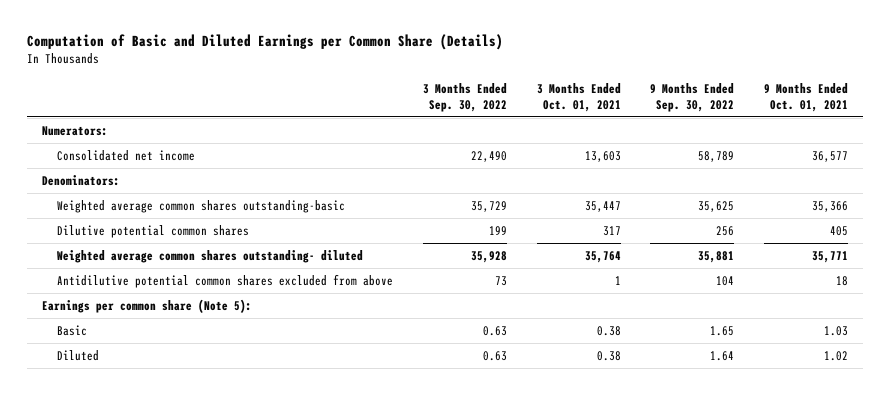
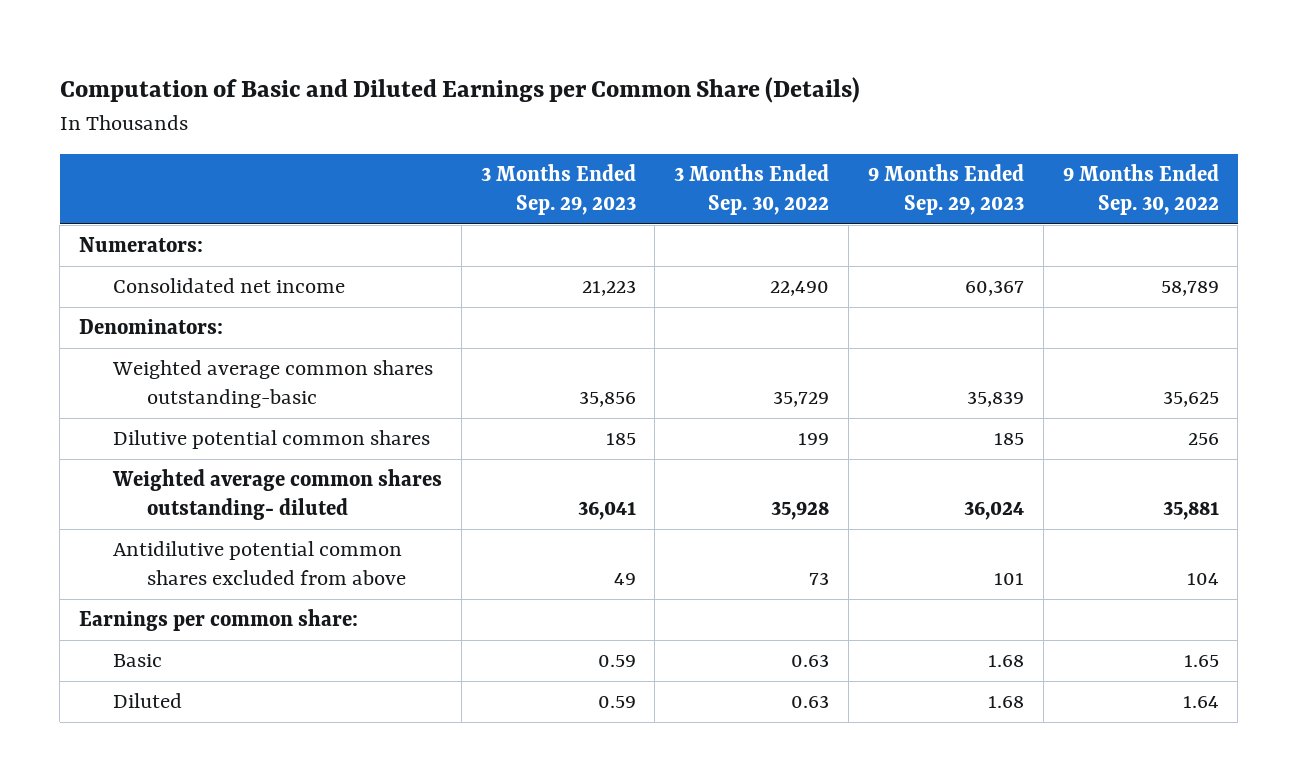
- | 3 Months Ended Sep. 30, 2022 | 3 Months Ended Oct. 01, 2021 | 9 Months Ended Sep. 30, 2022 | 9 Months Ended Oct. 01, 2021
+ | 3 Months Ended Sep. 29, 2023 | 3 Months Ended Sep. 30, 2022 | 9 Months Ended Sep. 29, 2023 | 9 Months Ended Sep. 30, 2022
- Earnings per common share (Note 5):
+ Earnings per common share:

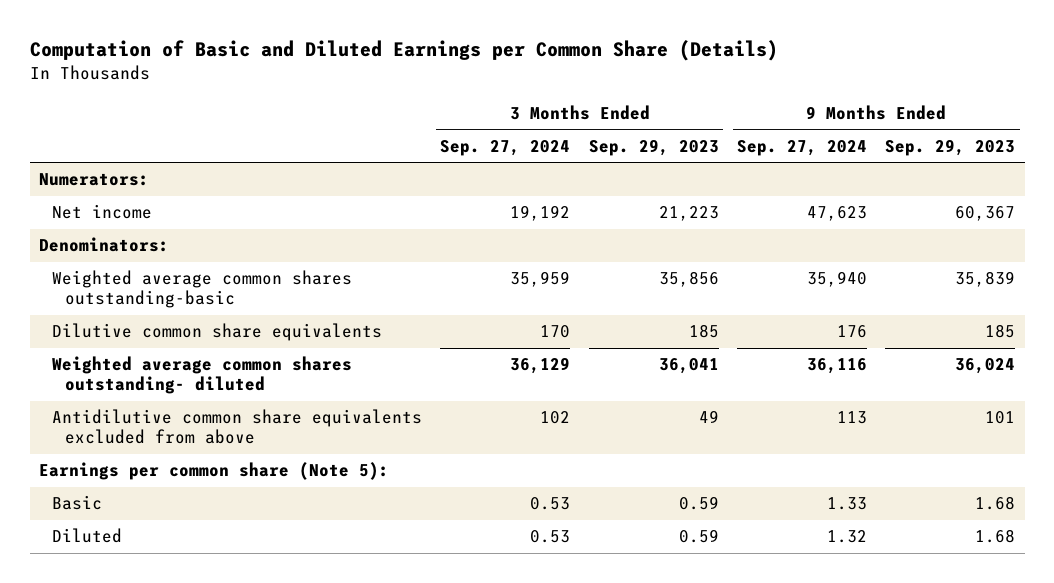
- | 3 Months Ended Sep. 29, 2023 | 3 Months Ended Sep. 30, 2022 | 9 Months Ended Sep. 29, 2023 | 9 Months Ended Sep. 30, 2022
+ | 3 Months Ended Sep. 27, 2024 | 3 Months Ended Sep. 29, 2023 | 9 Months Ended Sep. 27, 2024 | 9 Months Ended Sep. 29, 2023
- Consolidated net income | 21,223 | 22,490 | 60,367 | 58,789
+ Net income | 19,192 | 21,223 | 47,623 | 60,367
- Dilutive potential common shares | 185 | 199 | 185 | 256
+ Dilutive common share equivalents | 170 | 185 | 176 | 185
- Antidilutive potential common shares excluded from above | 49 | 73 | 101 | 104
- Earnings per common share:
+ Antidilutive common share equivalents excluded from above | 102 | 49 | 113 | 101
+ Earnings per common share (Note 5):

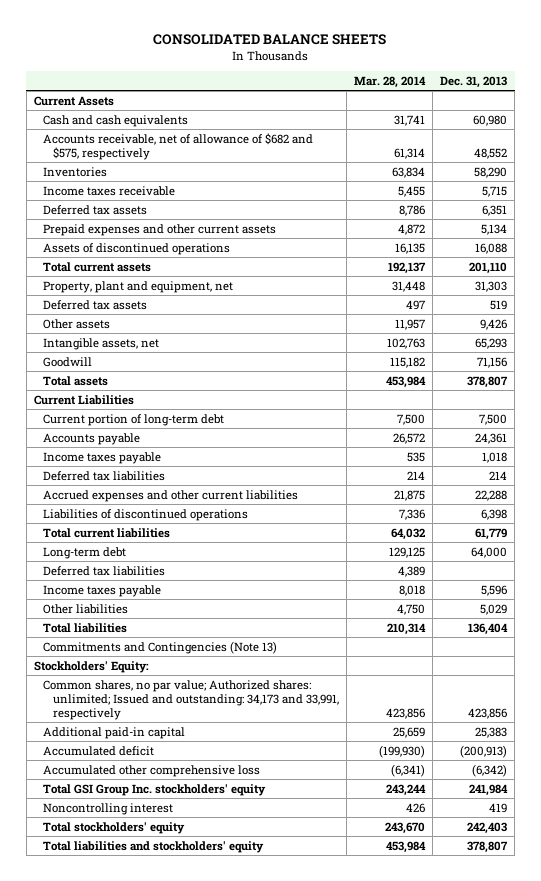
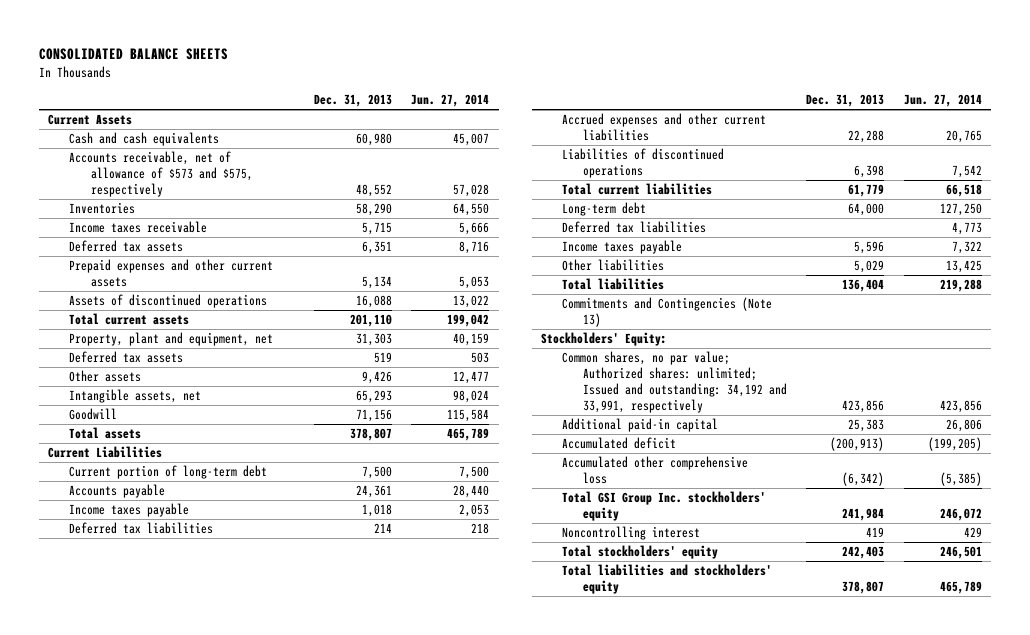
- | Mar. 28, 2014 | Dec. 31, 2013
+ | Dec. 31, 2013 | Jun. 27, 2014
- Accounts receivable, net of allowance of $682 and $575, respectively | 61,314 | 48,552
+ Accounts receivable, net of allowance of $573 and $575, respectively | 48,552 | 57,028
- Common shares, no par value; Authorized shares: unlimited; Issued and outstanding: 34,173 and 33,991, respectively | 423,856 | 423,856
+ Common shares, no par value; Authorized shares: unlimited; Issued and outstanding: 34,192 and 33,991, respectively | 423,856 | 423,856

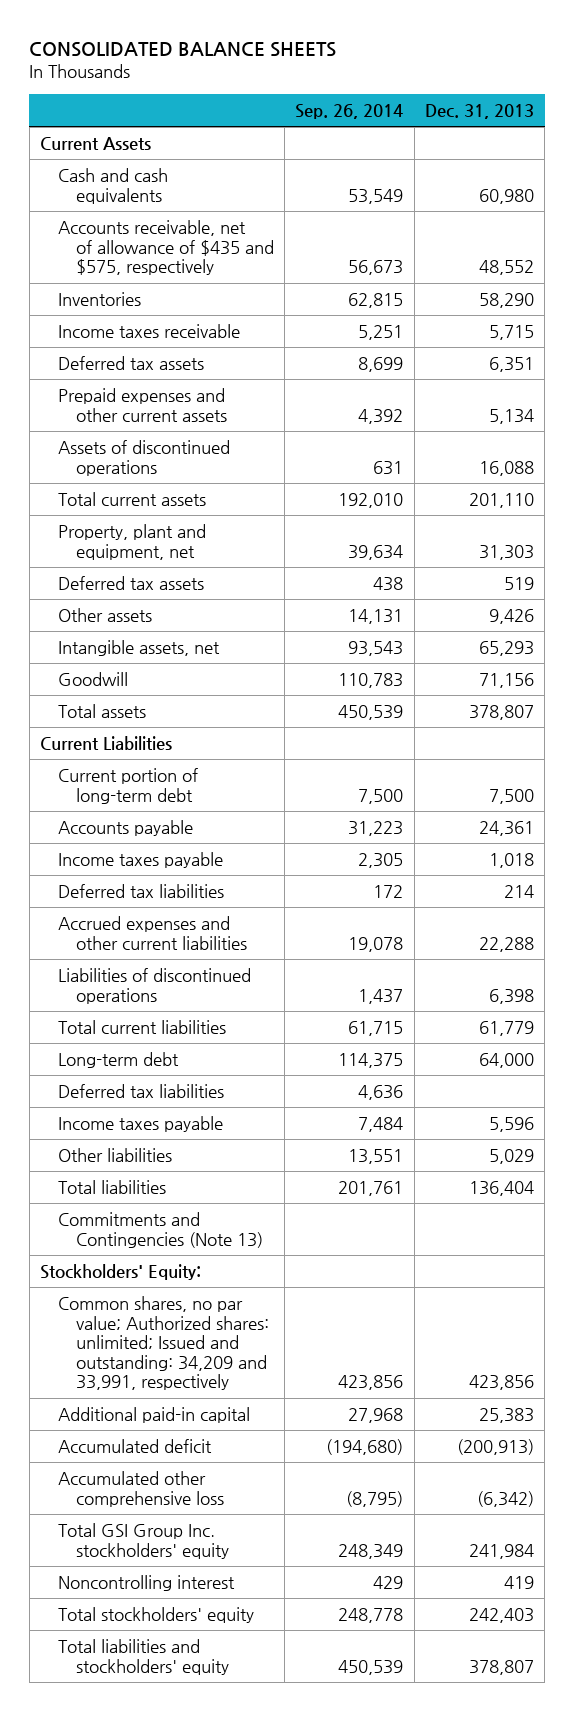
- | Dec. 31, 2013 | Jun. 27, 2014
+ | Sep. 26, 2014 | Dec. 31, 2013
- Accounts receivable, net of allowance of $573 and $575, respectively | 48,552 | 57,028
+ Accounts receivable, net of allowance of $435 and $575, respectively | 56,673 | 48,552
- Common shares, no par value; Authorized shares: unlimited; Issued and outstanding: 34,192 and 33,991, respectively | 423,856 | 423,856
+ Common shares, no par value; Authorized shares: unlimited; Issued and outstanding: 34,209 and 33,991, respectively | 423,856 | 423,856

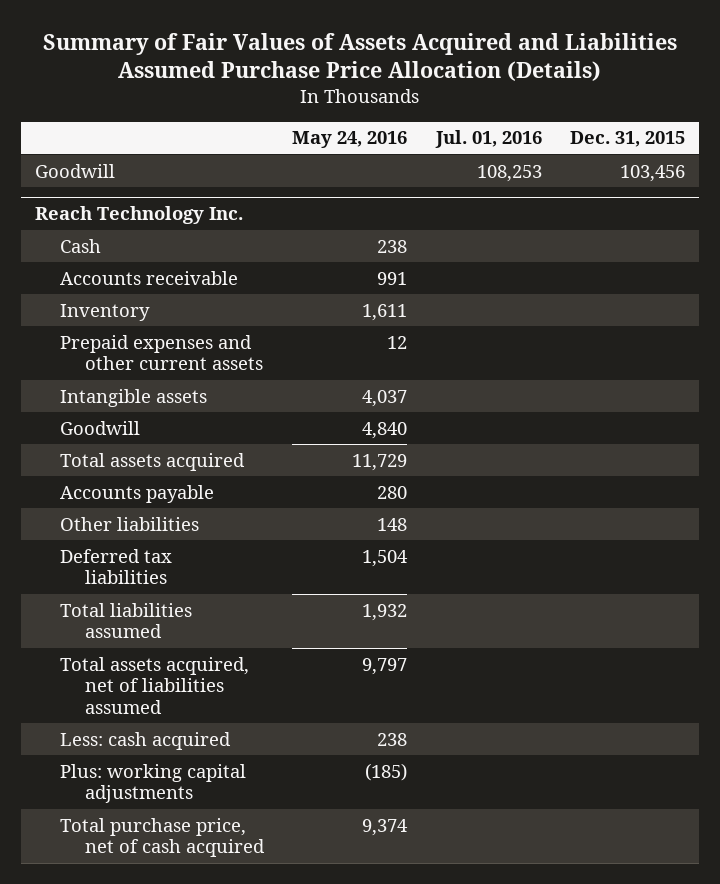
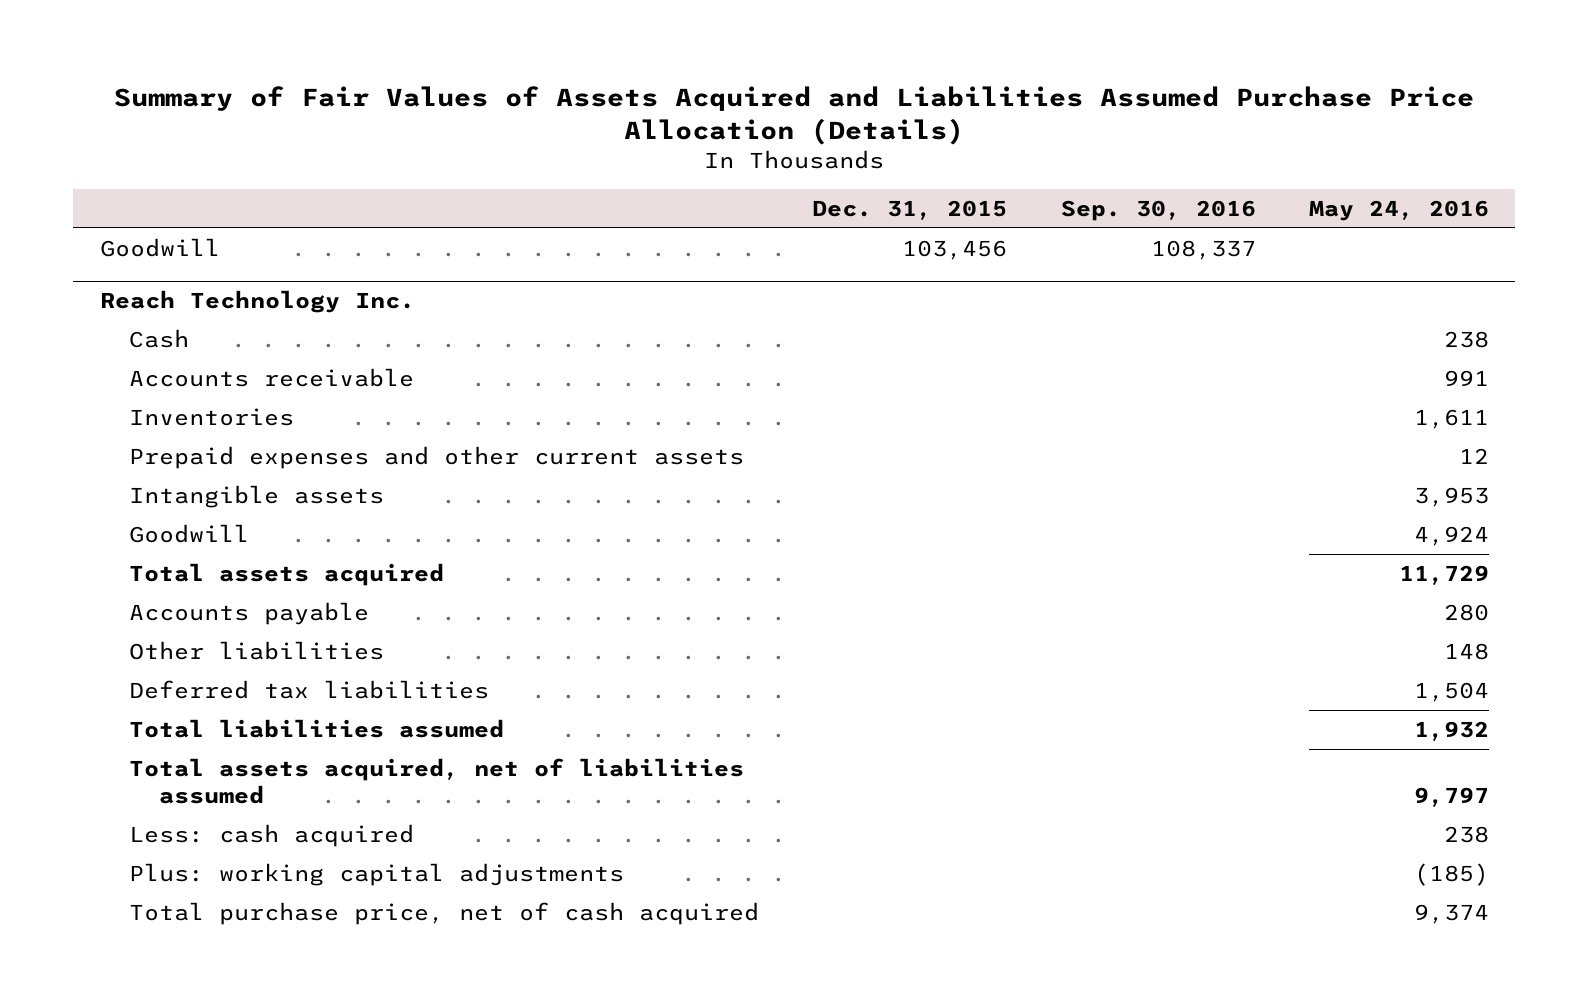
- | May 24, 2016 | Jul. 01, 2016 | Dec. 31, 2015
+ | Dec. 31, 2015 | Sep. 30, 2016 | May 24, 2016
@ Reach Technology Inc.
- Inventory | 1,611 | |
+ Inventories | | | 1,611
- Intangible assets | 4,037 | |
- Goodwill | 4,840 | |
+ Intangible assets | | | 3,953
+ Goodwill | | | 4,924

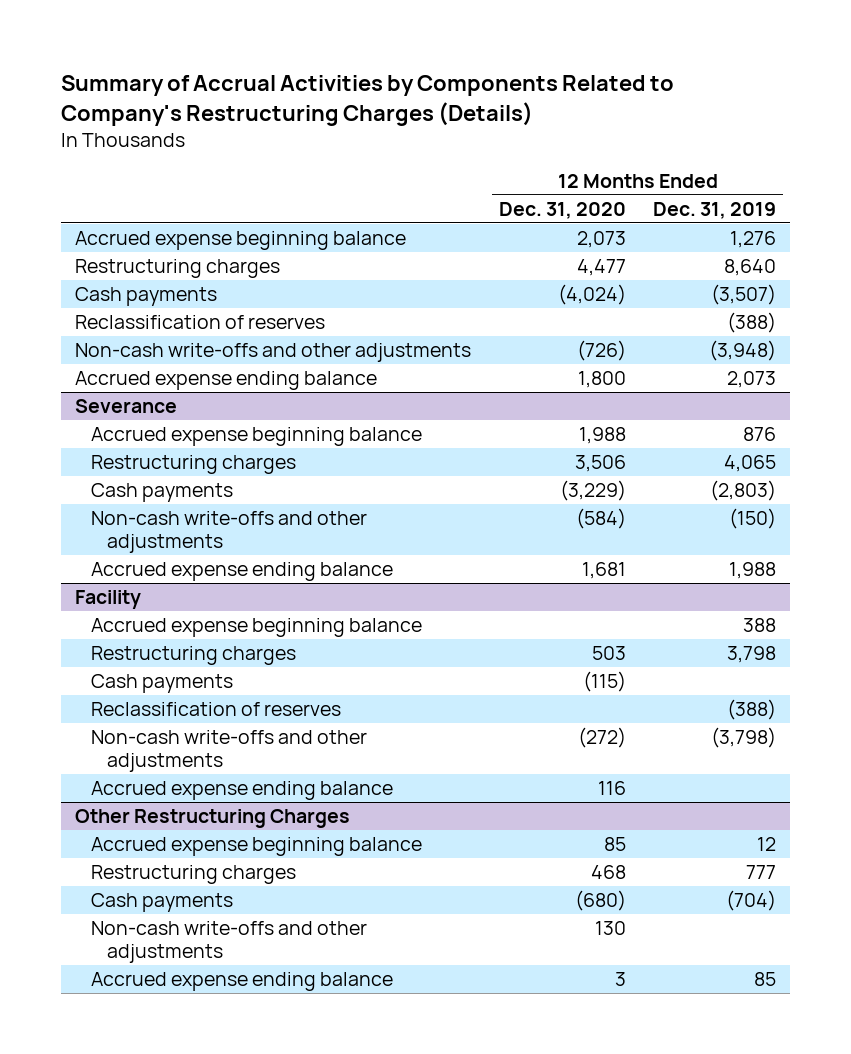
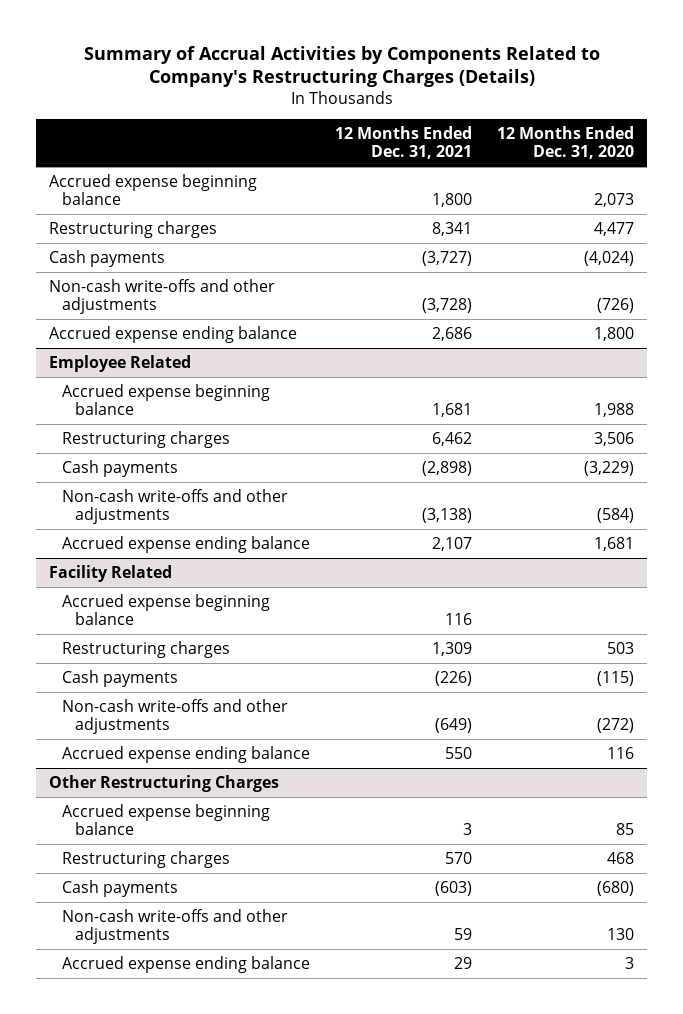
- | 12 Months Ended Dec. 31, 2020 | 12 Months Ended Dec. 31, 2019
+ | 12 Months Ended Dec. 31, 2021 | 12 Months Ended Dec. 31, 2020
- Reclassification of reserves | | (388)
- Severance
+ Employee Related
- Facility
+ Facility Related
- Reclassification of reserves | | (388)

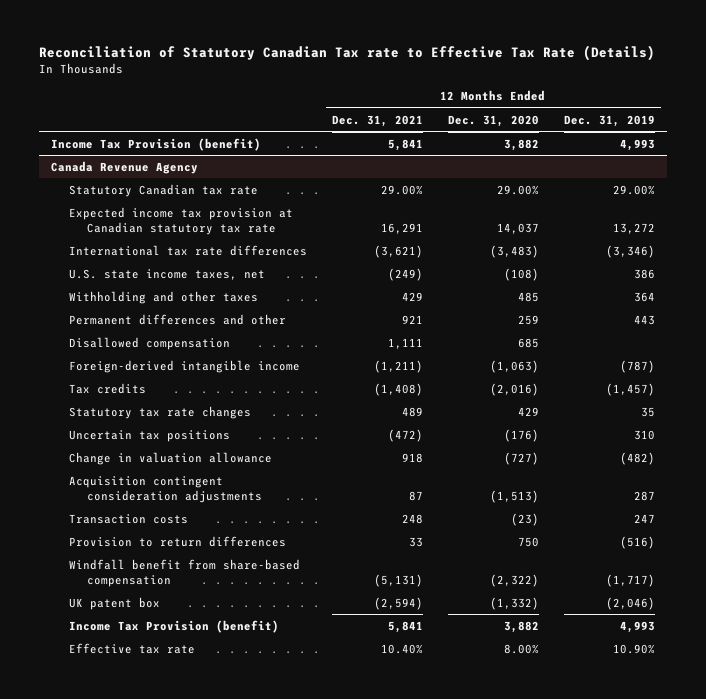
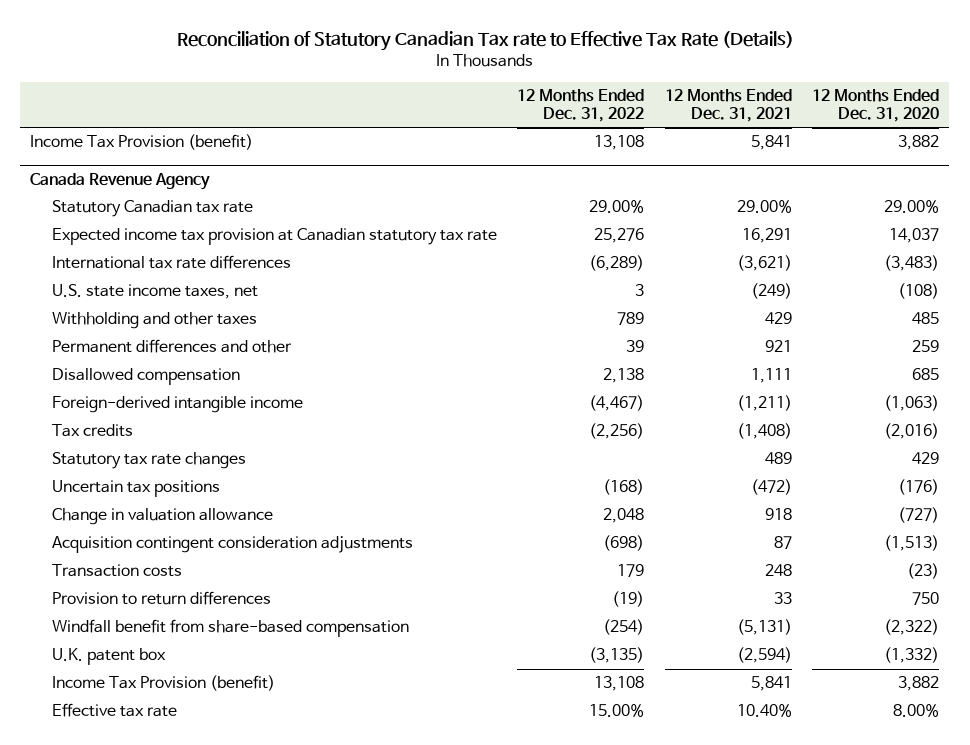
- | 12 Months Ended Dec. 31, 2021 | 12 Months Ended Dec. 31, 2020 | 12 Months Ended Dec. 31, 2019
+ | 12 Months Ended Dec. 31, 2022 | 12 Months Ended Dec. 31, 2021 | 12 Months Ended Dec. 31, 2020
@ Canada Revenue Agency
- UK patent box | (2,594) | (1,332) | (2,046)
+ U.K. patent box | (3,135) | (2,594) | (1,332)

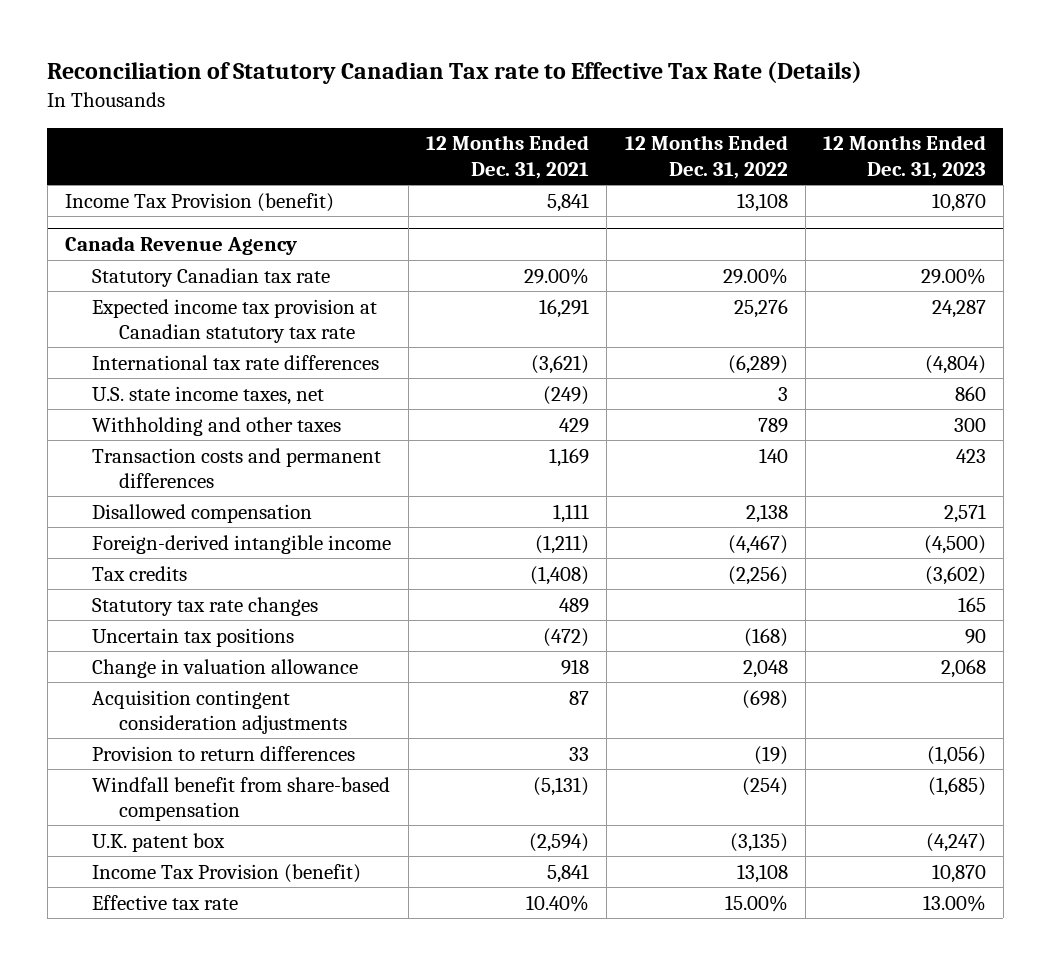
- | 12 Months Ended Dec. 31, 2022 | 12 Months Ended Dec. 31, 2021 | 12 Months Ended Dec. 31, 2020
+ | 12 Months Ended Dec. 31, 2021 | 12 Months Ended Dec. 31, 2022 | 12 Months Ended Dec. 31, 2023
@ Canada Revenue Agency
- Permanent differences and other | 39 | 921 | 259
+ Transaction costs and permanent differences | 1,169 | 140 | 423
- Transaction costs | 179 | 248 | (23)

